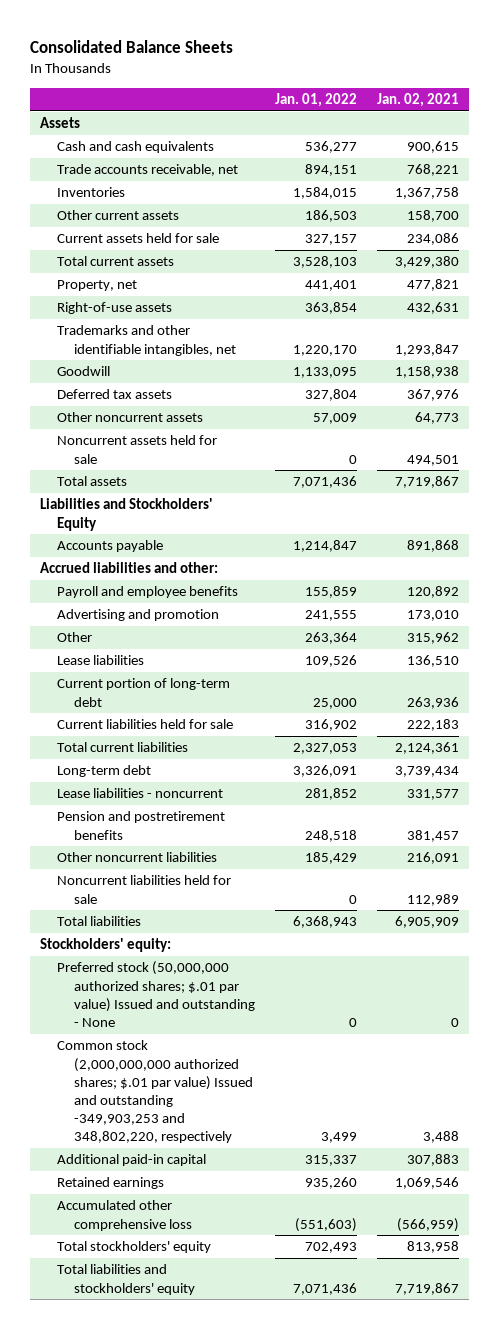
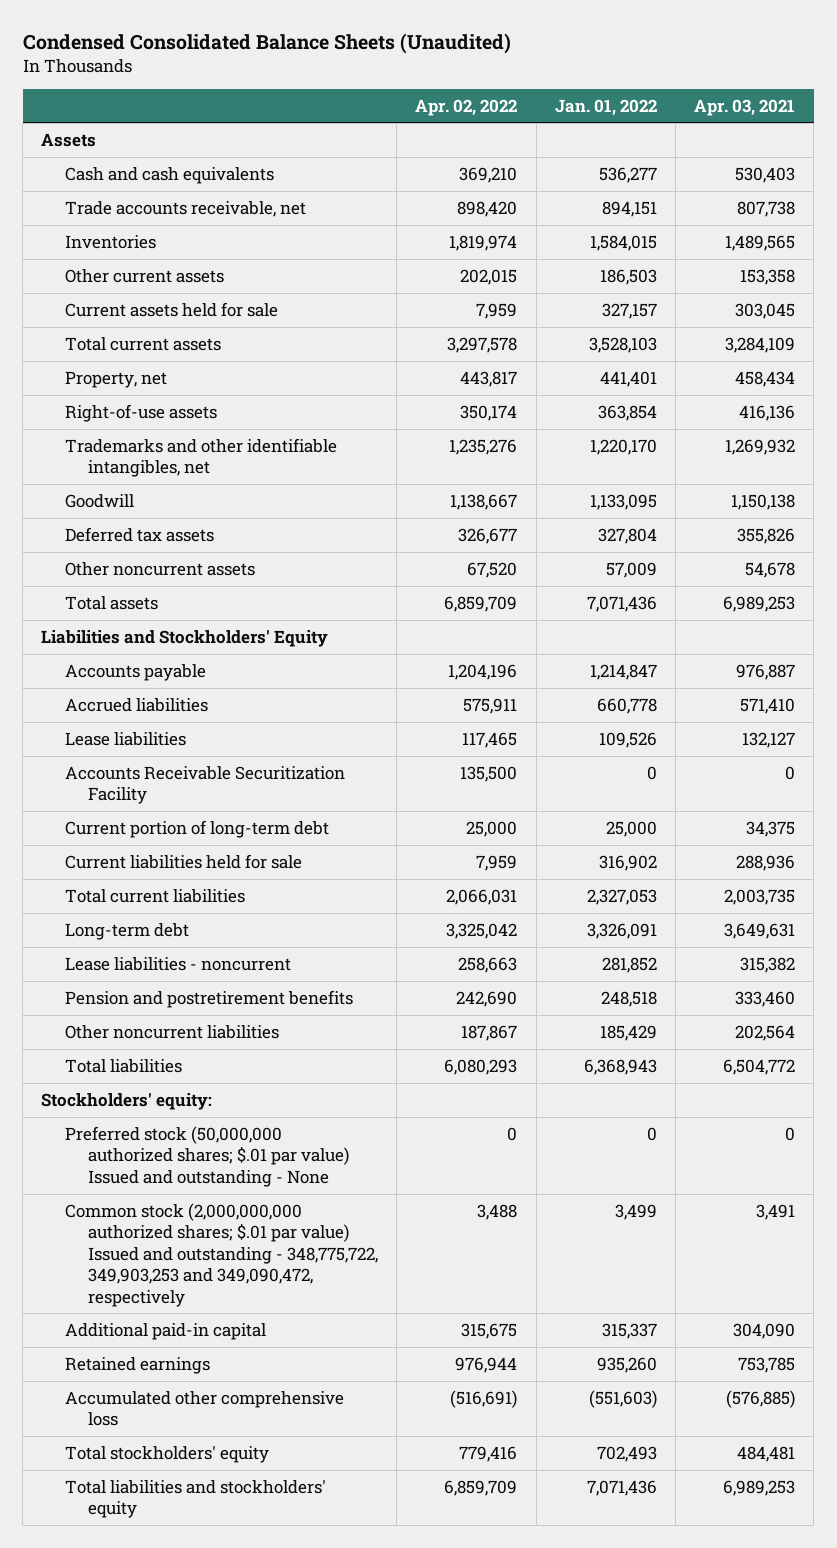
- Consolidated Balance Sheets
+ Condensed Consolidated Balance Sheets (Unaudited)
- | Jan. 01, 2022 | Jan. 02, 2021
+ | Apr. 02, 2022 | Jan. 01, 2022 | Apr. 03, 2021
- Noncurrent assets held for sale | 0 | 494,501
- Accrued liabilities and other:
- Payroll and employee benefits | 155,859 | 120,892
- Advertising and promotion | 241,555 | 173,010
- Other | 263,364 | 315,962
+ Accrued liabilities | 575,911 | 660,778 | 571,410
+ Accounts Receivable Securitization Facility | 135,500 | 0 | 0
- Noncurrent liabilities held for sale | 0 | 112,989
- Common stock (2,000,000,000 authorized shares; $.01 par value) Issued and outstanding -349,903,253 and 348,802,220, respectively | 3,499 | 3,488
+ Common stock (2,000,000,000 authorized shares; $.01 par value) Issued and outstanding - 348,775,722, 349,903,253 and 349,090,472, respectively | 3,488 | 3,499 | 3,491

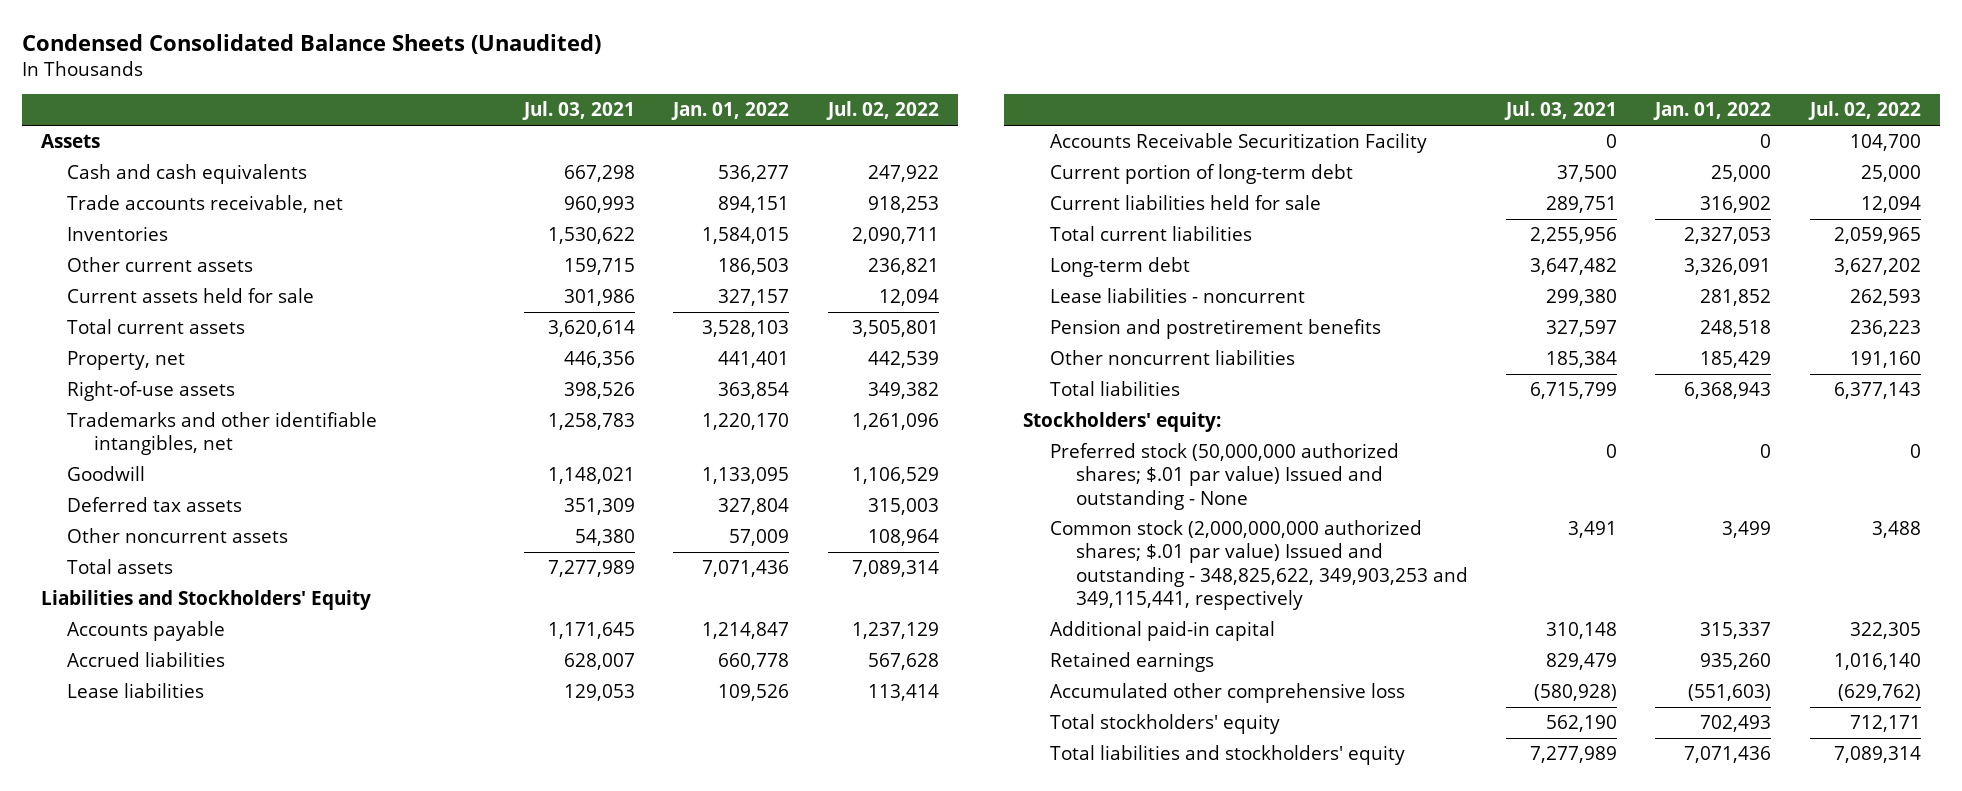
- | Apr. 02, 2022 | Jan. 01, 2022 | Apr. 03, 2021
+ | Jul. 03, 2021 | Jan. 01, 2022 | Jul. 02, 2022
- Common stock (2,000,000,000 authorized shares; $.01 par value) Issued and outstanding - 348,775,722, 349,903,253 and 349,090,472, respectively | 3,488 | 3,499 | 3,491
+ Common stock (2,000,000,000 authorized shares; $.01 par value) Issued and outstanding - 348,825,622, 349,903,253 and 349,115,441, respectively | 3,491 | 3,499 | 3,488

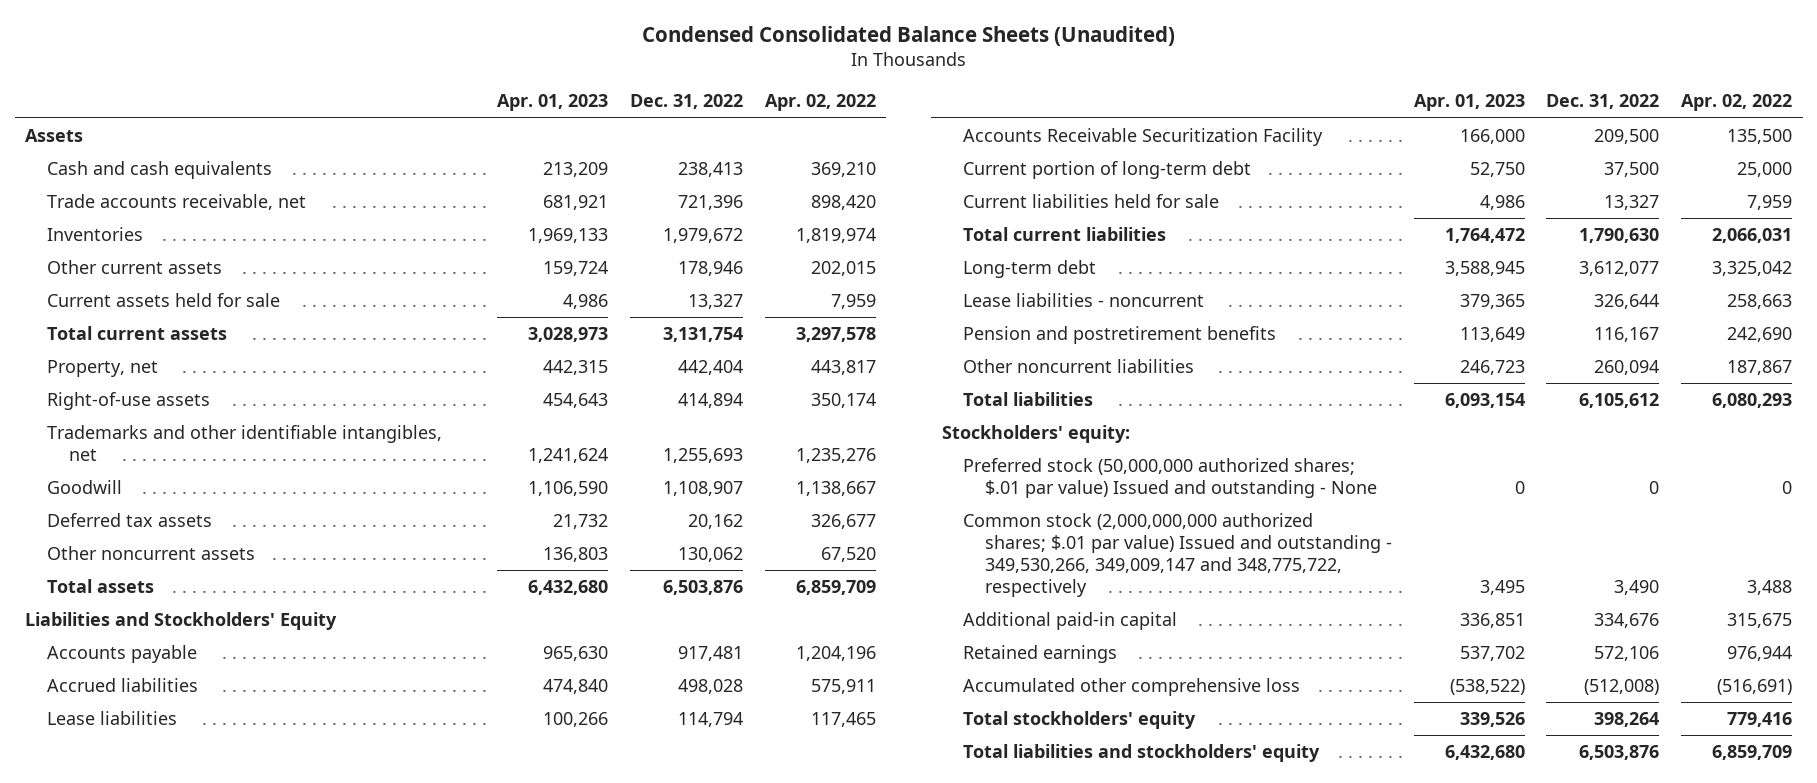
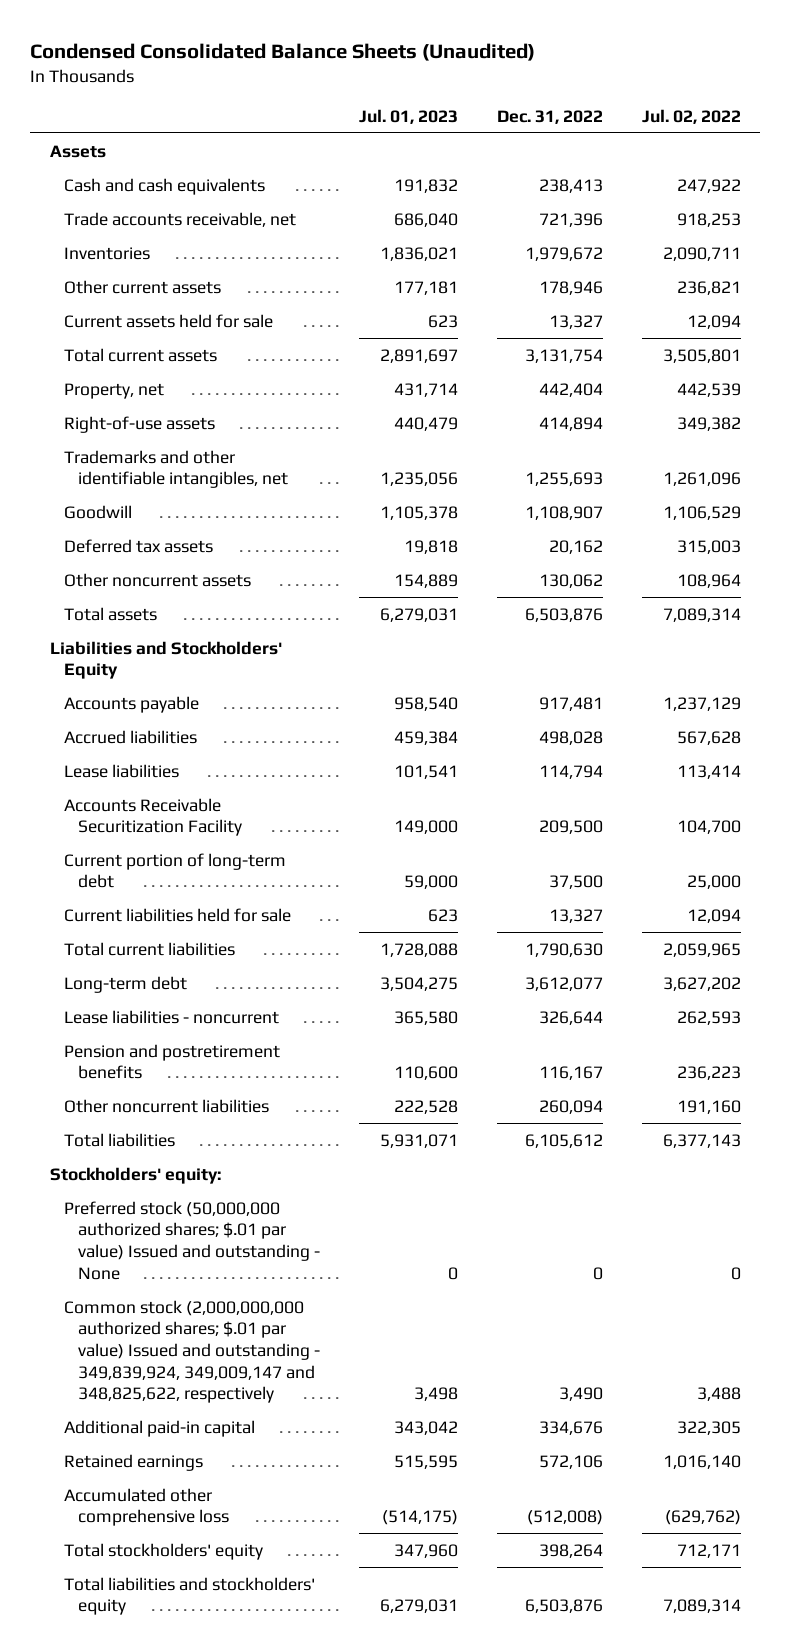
- | Apr. 01, 2023 | Dec. 31, 2022 | Apr. 02, 2022
+ | Jul. 01, 2023 | Dec. 31, 2022 | Jul. 02, 2022
- Common stock (2,000,000,000 authorized shares; $.01 par value) Issued and outstanding - 349,530,266, 349,009,147 and 348,775,722, respectively | 3,495 | 3,490 | 3,488
+ Common stock (2,000,000,000 authorized shares; $.01 par value) Issued and outstanding - 349,839,924, 349,009,147 and 348,825,622, respectively | 3,498 | 3,490 | 3,488

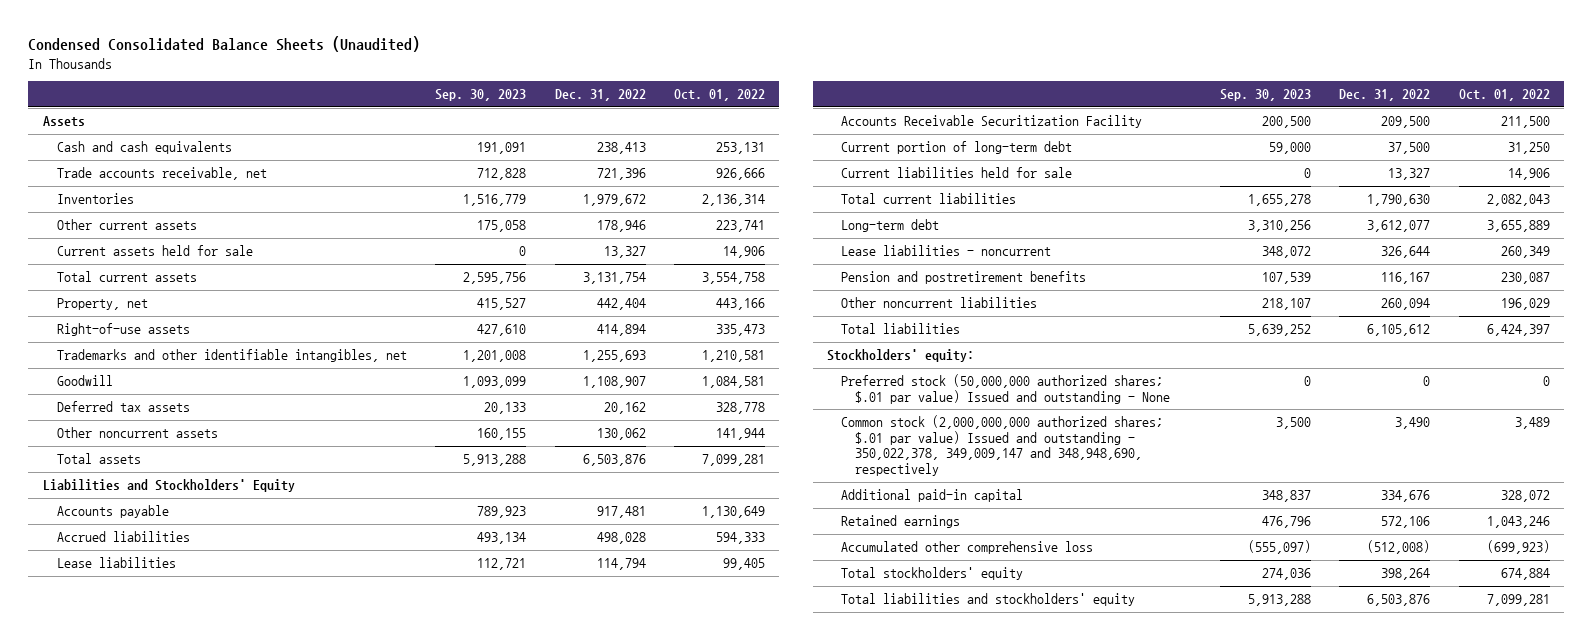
- | Jul. 01, 2023 | Dec. 31, 2022 | Jul. 02, 2022
+ | Sep. 30, 2023 | Dec. 31, 2022 | Oct. 01, 2022
- Common stock (2,000,000,000 authorized shares; $.01 par value) Issued and outstanding - 349,839,924, 349,009,147 and 348,825,622, respectively | 3,498 | 3,490 | 3,488
+ Common stock (2,000,000,000 authorized shares; $.01 par value) Issued and outstanding - 350,022,378, 349,009,147 and 348,948,690, respectively | 3,500 | 3,490 | 3,489

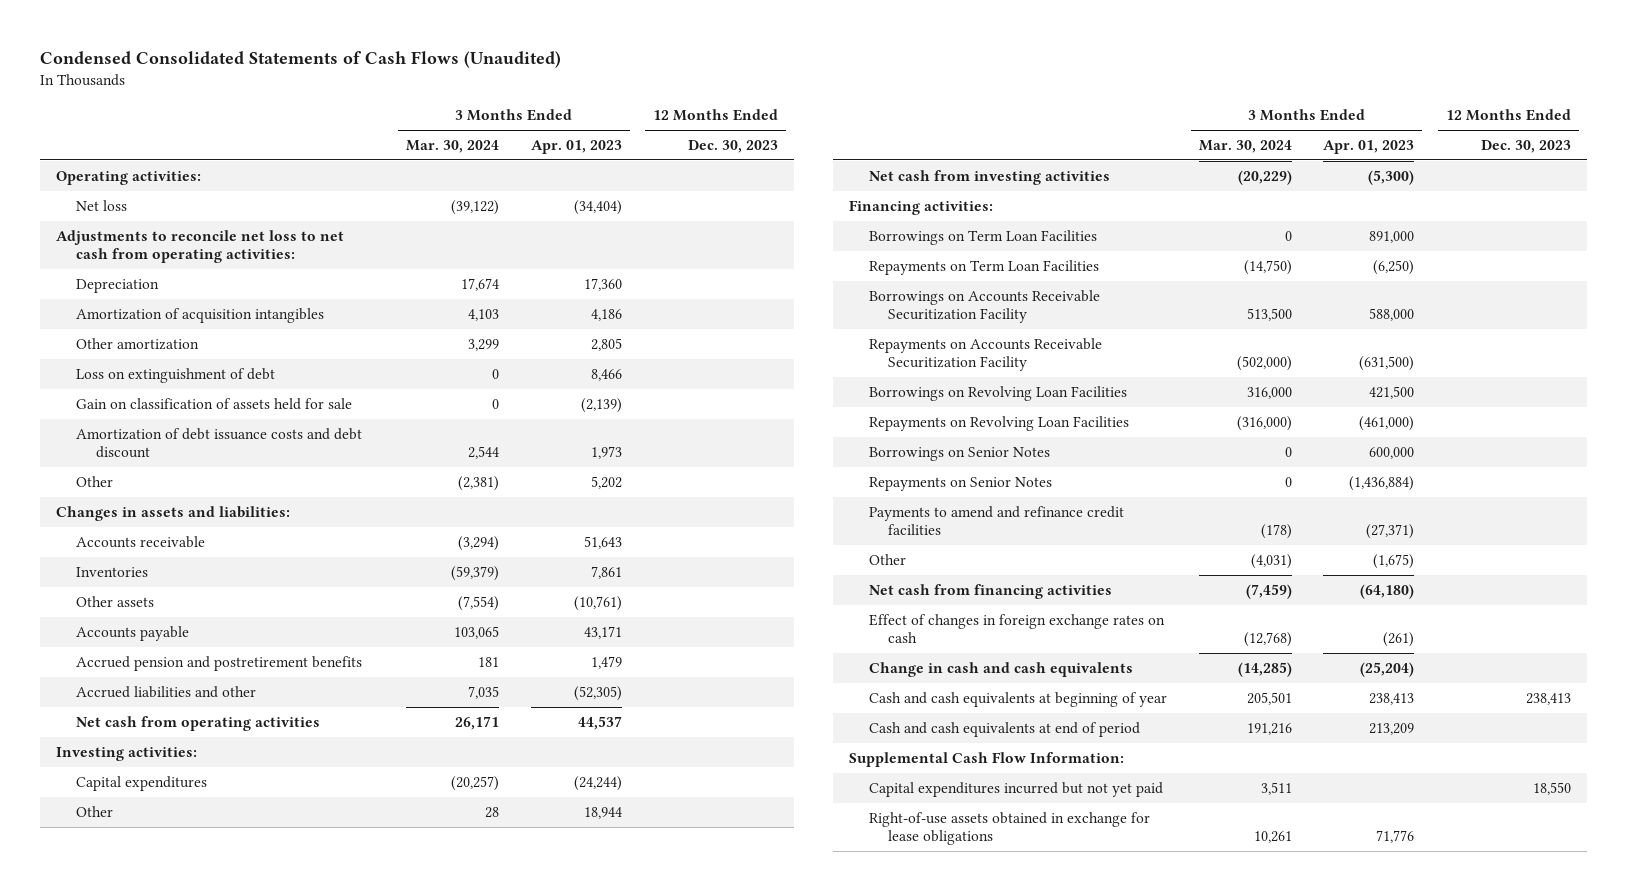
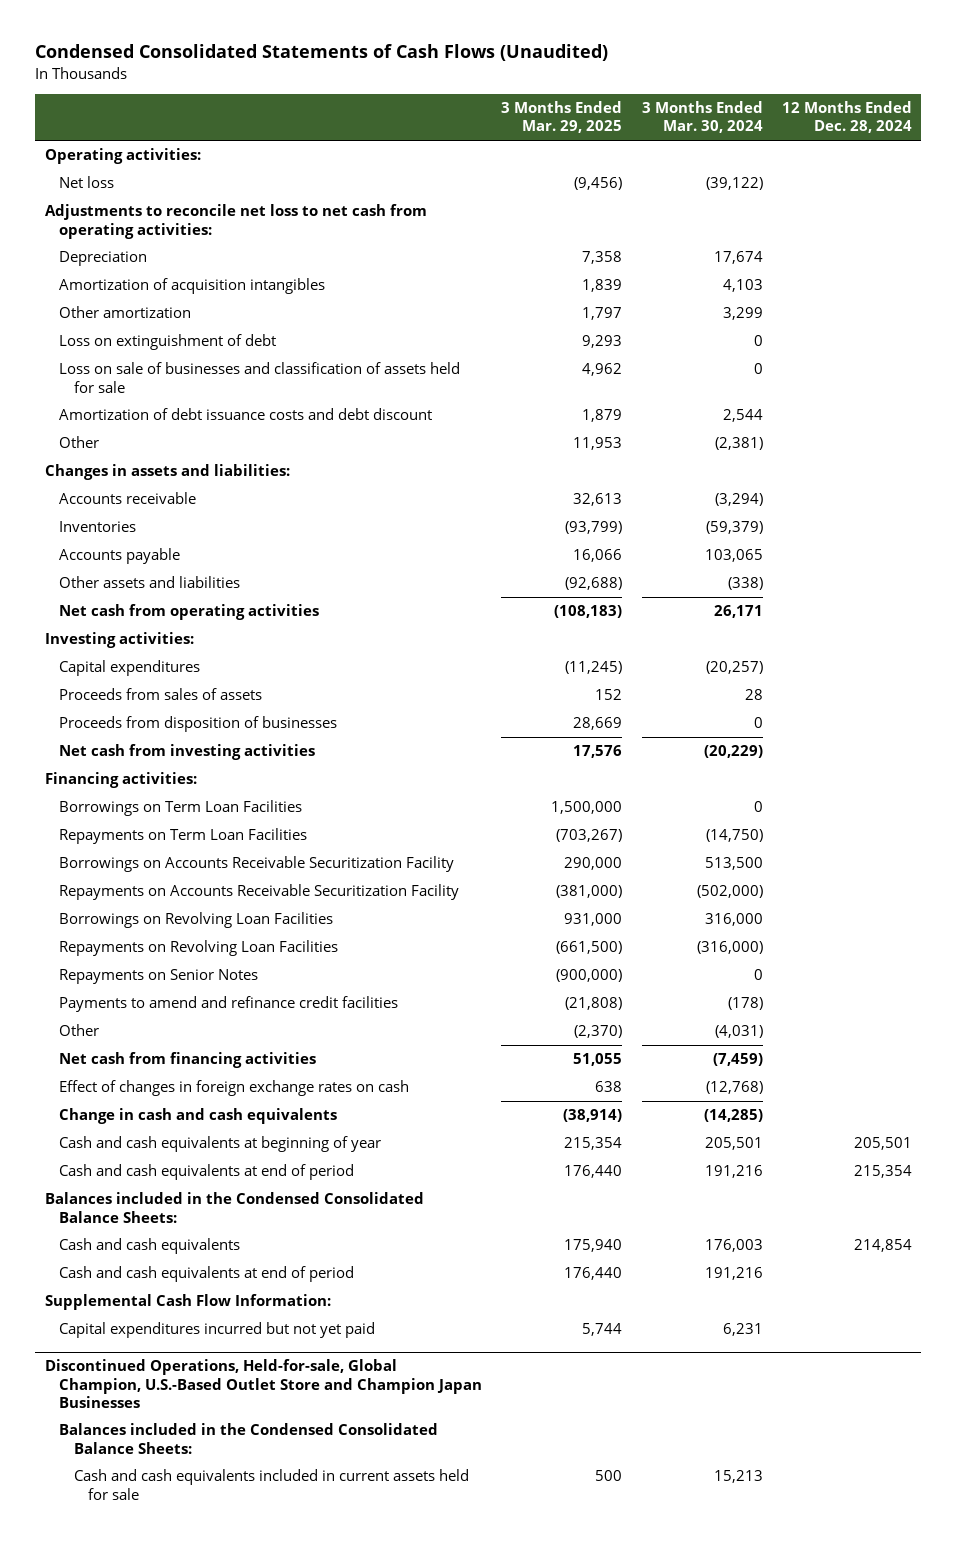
- | 3 Months Ended Mar. 30, 2024 | 3 Months Ended Apr. 01, 2023 | 12 Months Ended Dec. 30, 2023
+ | 3 Months Ended Mar. 29, 2025 | 3 Months Ended Mar. 30, 2024 | 12 Months Ended Dec. 28, 2024
- Gain on classification of assets held for sale | 0 | (2,139) |
+ Loss on sale of businesses and classification of assets held for sale | 4,962 | 0 |
- Other assets | (7,554) | (10,761) |
- Accrued pension and postretirement benefits | 181 | 1,479 |
- Accrued liabilities and other | 7,035 | (52,305) |
+ Other assets and liabilities | (92,688) | (338) |
- Other | 28 | 18,944 |
+ Proceeds from sales of assets | 152 | 28 |
+ Proceeds from disposition of businesses | 28,669 | 0 |
- Borrowings on Senior Notes | 0 | 600,000 |
+ Balances included in the Condensed Consolidated Balance Sheets:
+ Cash and cash equivalents | 175,940 | 176,003 | 214,854
+ Cash and cash equivalents at end of period | 176,440 | 191,216 |
- Capital expenditures incurred but not yet paid | 3,511 | | 18,550
- Right-of-use assets obtained in exchange for lease obligations | 10,261 | 71,776 |
+ Capital expenditures incurred but not yet paid | 5,744 | 6,231 |
+ Discontinued Operations, Held-for-sale, Global Champion, U.S.-Based Outlet Store and Champion Japan Businesses
+ Balances included in the Condensed Consolidated Balance Sheets:
+ Cash and cash equivalents included in current assets held for sale | 500 | 15,213 |

